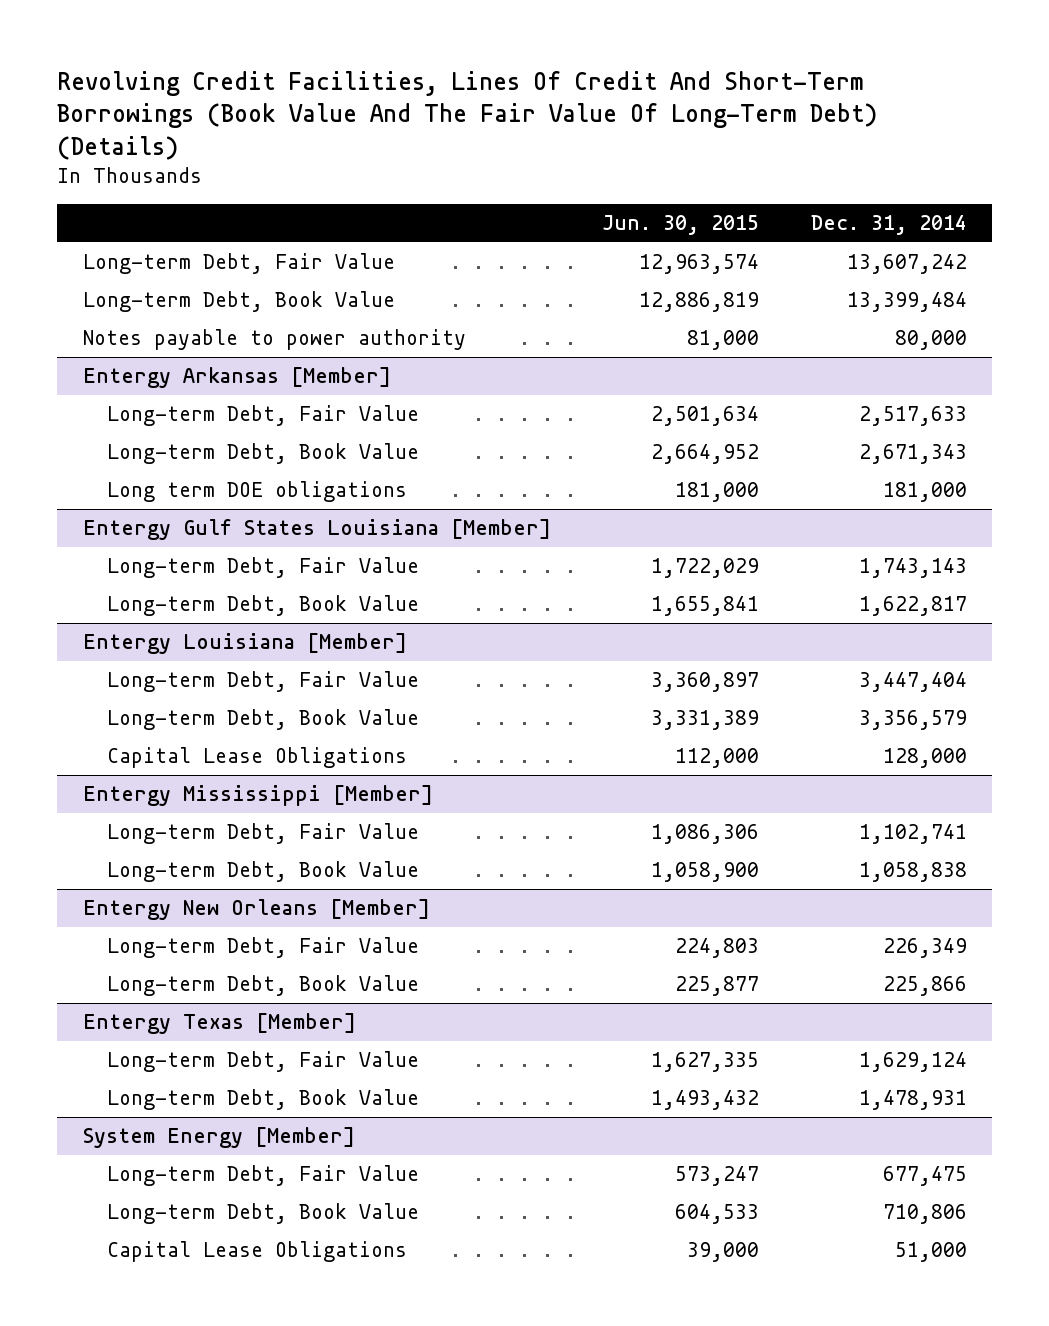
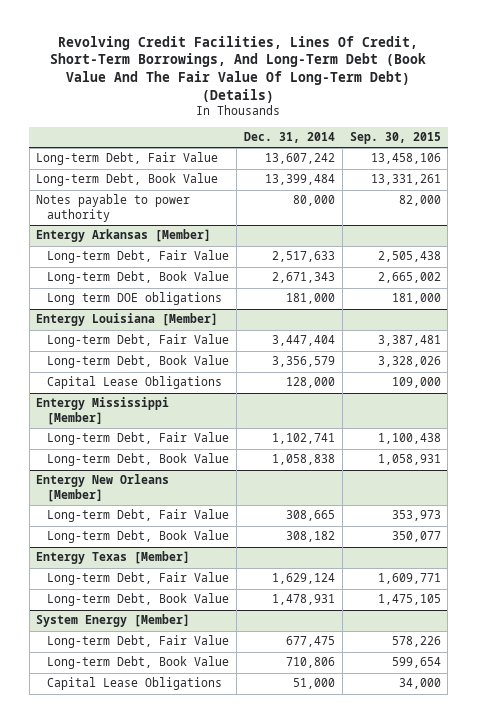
- Revolving Credit Facilities, Lines Of Credit And Short-Term Borrowings (Book Value And The Fair Value Of Long-Term Debt) (Details)
+ Revolving Credit Facilities, Lines Of Credit, Short-Term Borrowings, And Long-Term Debt (Book Value And The Fair Value Of Long-Term Debt) (Details)
- | Jun. 30, 2015 | Dec. 31, 2014
+ | Dec. 31, 2014 | Sep. 30, 2015
- Entergy Gulf States Louisiana [Member]
- Long-term Debt, Fair Value | 1,722,029 | 1,743,143
- Long-term Debt, Book Value | 1,655,841 | 1,622,817
@ Entergy New Orleans [Member]
- Long-term Debt, Fair Value | 224,803 | 226,349
- Long-term Debt, Book Value | 225,877 | 225,866
+ Long-term Debt, Fair Value | 308,665 | 353,973
+ Long-term Debt, Book Value | 308,182 | 350,077

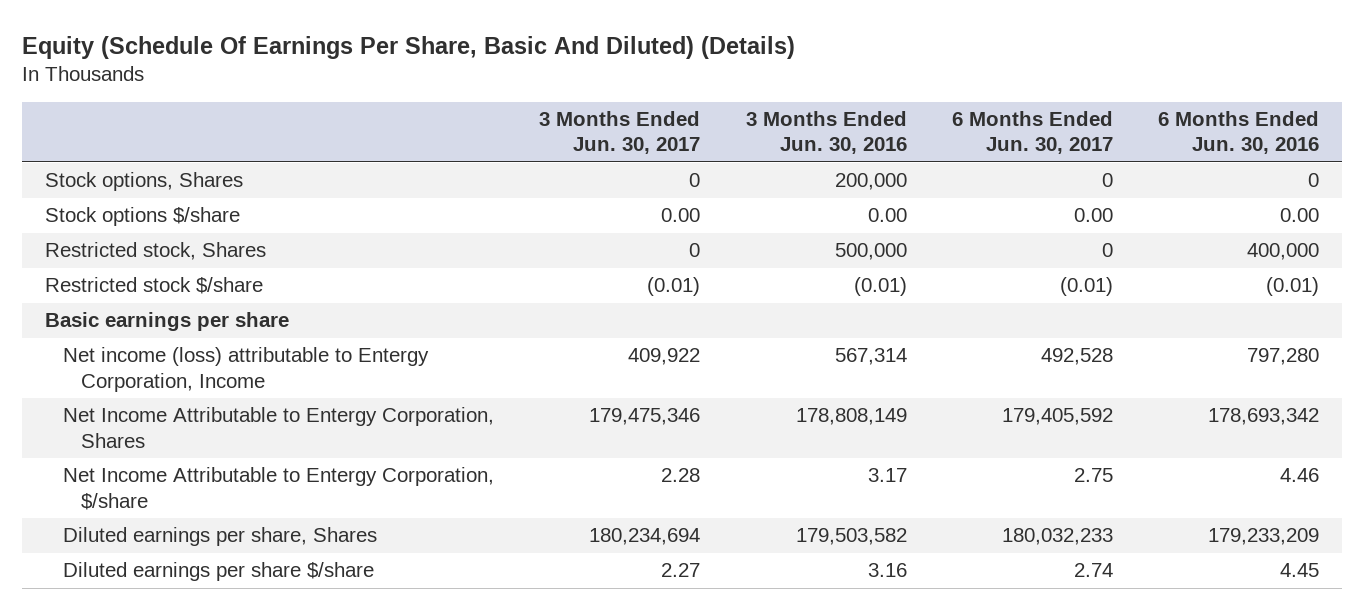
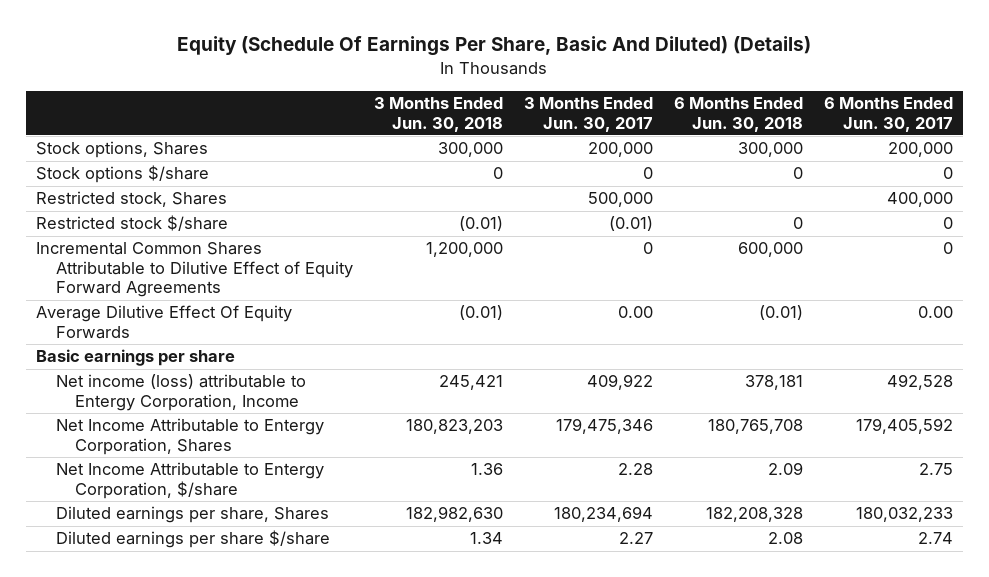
- | 3 Months Ended Jun. 30, 2017 | 3 Months Ended Jun. 30, 2016 | 6 Months Ended Jun. 30, 2017 | 6 Months Ended Jun. 30, 2016
+ | 3 Months Ended Jun. 30, 2018 | 3 Months Ended Jun. 30, 2017 | 6 Months Ended Jun. 30, 2018 | 6 Months Ended Jun. 30, 2017
- Stock options, Shares | 0 | 200,000 | 0 | 0
- Stock options $/share | 0.00 | 0.00 | 0.00 | 0.00
- Restricted stock, Shares | 0 | 500,000 | 0 | 400,000
- Restricted stock $/share | (0.01) | (0.01) | (0.01) | (0.01)
+ Stock options, Shares | 300,000 | 200,000 | 300,000 | 200,000
+ Stock options $/share | 0 | 0 | 0 | 0
+ Restricted stock, Shares | | 500,000 | | 400,000
+ Restricted stock $/share | (0.01) | (0.01) | 0 | 0
+ Incremental Common Shares Attributable to Dilutive Effect of Equity Forward Agreements | 1,200,000 | 0 | 600,000 | 0
+ Average Dilutive Effect Of Equity Forwards | (0.01) | 0.00 | (0.01) | 0.00

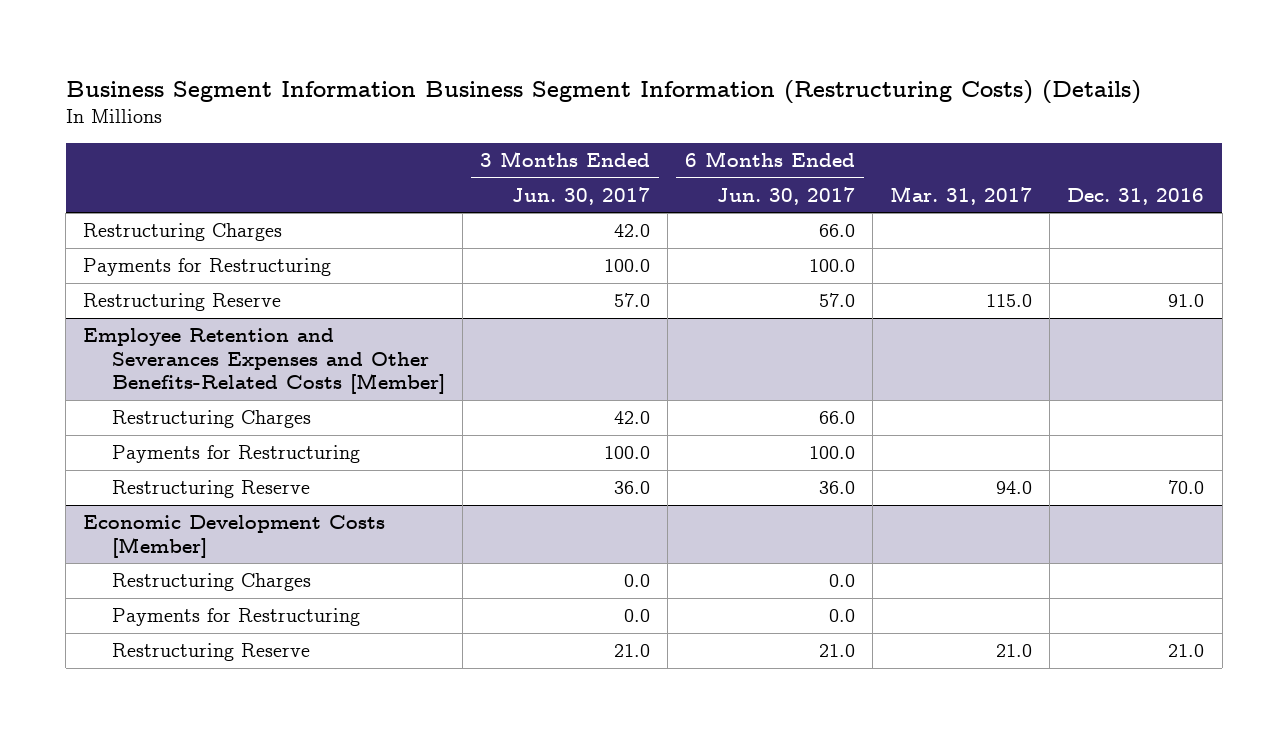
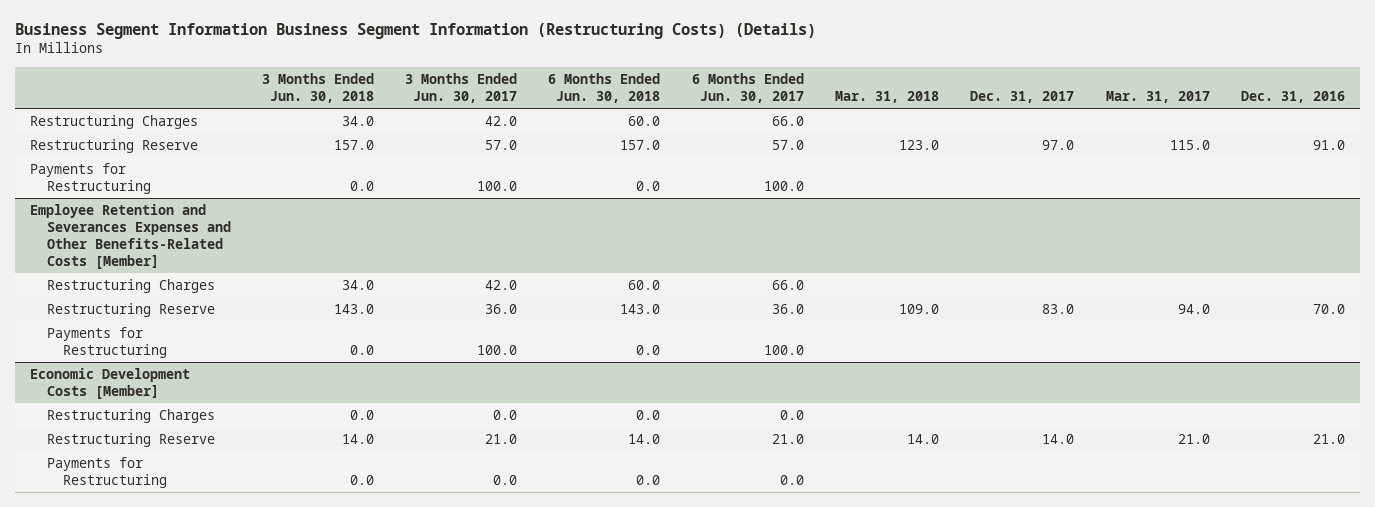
- | 3 Months Ended Jun. 30, 2017 | 6 Months Ended Jun. 30, 2017 | Mar. 31, 2017 | Dec. 31, 2016
+ | 3 Months Ended Jun. 30, 2018 | 3 Months Ended Jun. 30, 2017 | 6 Months Ended Jun. 30, 2018 | 6 Months Ended Jun. 30, 2017 | Mar. 31, 2018 | Dec. 31, 2017 | Mar. 31, 2017 | Dec. 31, 2016
moved down: Payments for Restructuring | 0.0 | 100.0 | 0.0 | 100.0 | | | |
@ Employee Retention and Severances Expenses and Other Benefits-Related Costs [Member]
moved down: Payments for Restructuring | 0.0 | 100.0 | 0.0 | 100.0 | | | |
@ Economic Development Costs [Member]
moved down: Payments for Restructuring | 0.0 | 0.0 | 0.0 | 0.0 | | | |

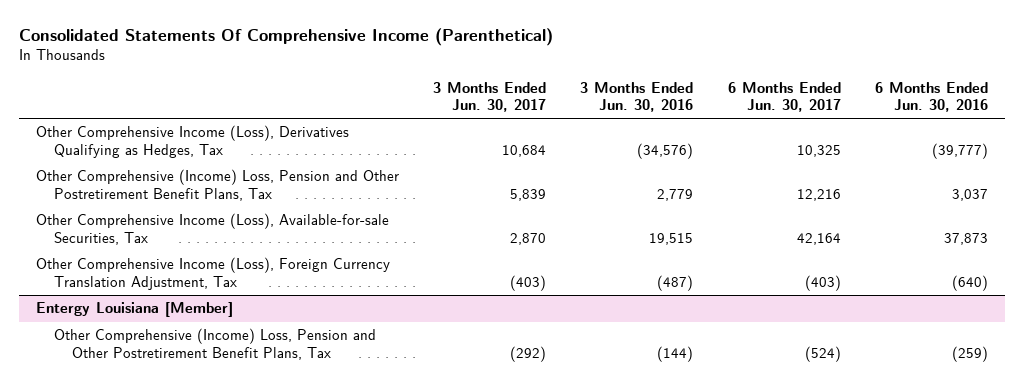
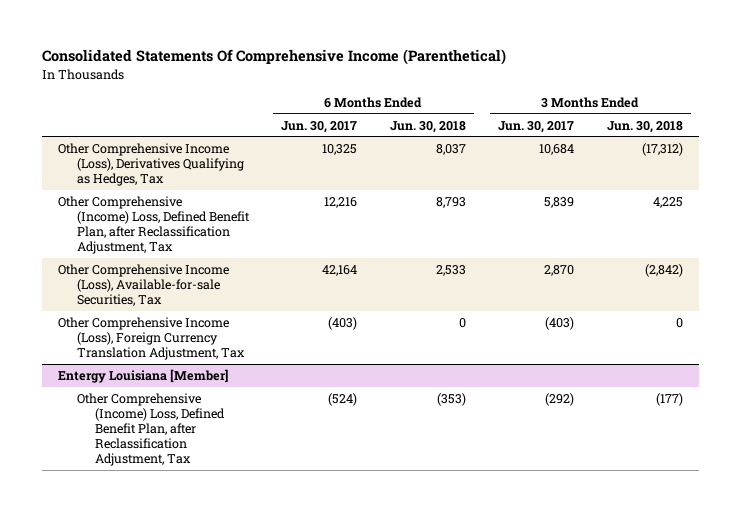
- | 3 Months Ended Jun. 30, 2017 | 3 Months Ended Jun. 30, 2016 | 6 Months Ended Jun. 30, 2017 | 6 Months Ended Jun. 30, 2016
+ | 6 Months Ended Jun. 30, 2017 | 6 Months Ended Jun. 30, 2018 | 3 Months Ended Jun. 30, 2017 | 3 Months Ended Jun. 30, 2018
- Other Comprehensive (Income) Loss, Pension and Other Postretirement Benefit Plans, Tax | 5,839 | 2,779 | 12,216 | 3,037
+ Other Comprehensive (Income) Loss, Defined Benefit Plan, after Reclassification Adjustment, Tax | 12,216 | 8,793 | 5,839 | 4,225
@ Entergy Louisiana [Member]
- Other Comprehensive (Income) Loss, Pension and Other Postretirement Benefit Plans, Tax | (292) | (144) | (524) | (259)
+ Other Comprehensive (Income) Loss, Defined Benefit Plan, after Reclassification Adjustment, Tax | (524) | (353) | (292) | (177)

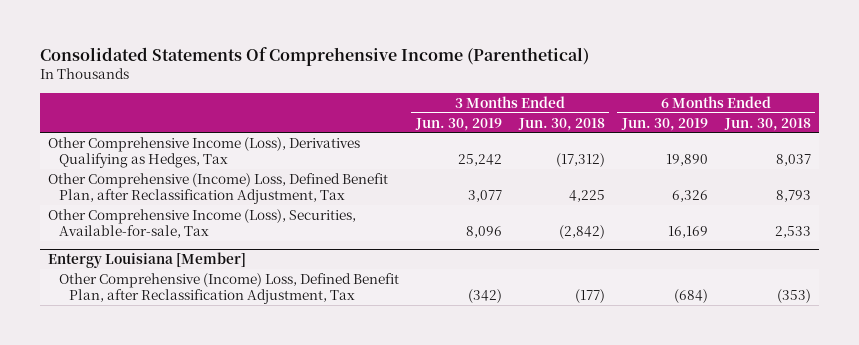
- | 6 Months Ended Jun. 30, 2017 | 6 Months Ended Jun. 30, 2018 | 3 Months Ended Jun. 30, 2017 | 3 Months Ended Jun. 30, 2018
+ | 3 Months Ended Jun. 30, 2019 | 3 Months Ended Jun. 30, 2018 | 6 Months Ended Jun. 30, 2019 | 6 Months Ended Jun. 30, 2018
- Other Comprehensive Income (Loss), Available-for-sale Securities, Tax | 42,164 | 2,533 | 2,870 | (2,842)
- Other Comprehensive Income (Loss), Foreign Currency Translation Adjustment, Tax | (403) | 0 | (403) | 0
+ Other Comprehensive Income (Loss), Securities, Available-for-sale, Tax | 8,096 | (2,842) | 16,169 | 2,533

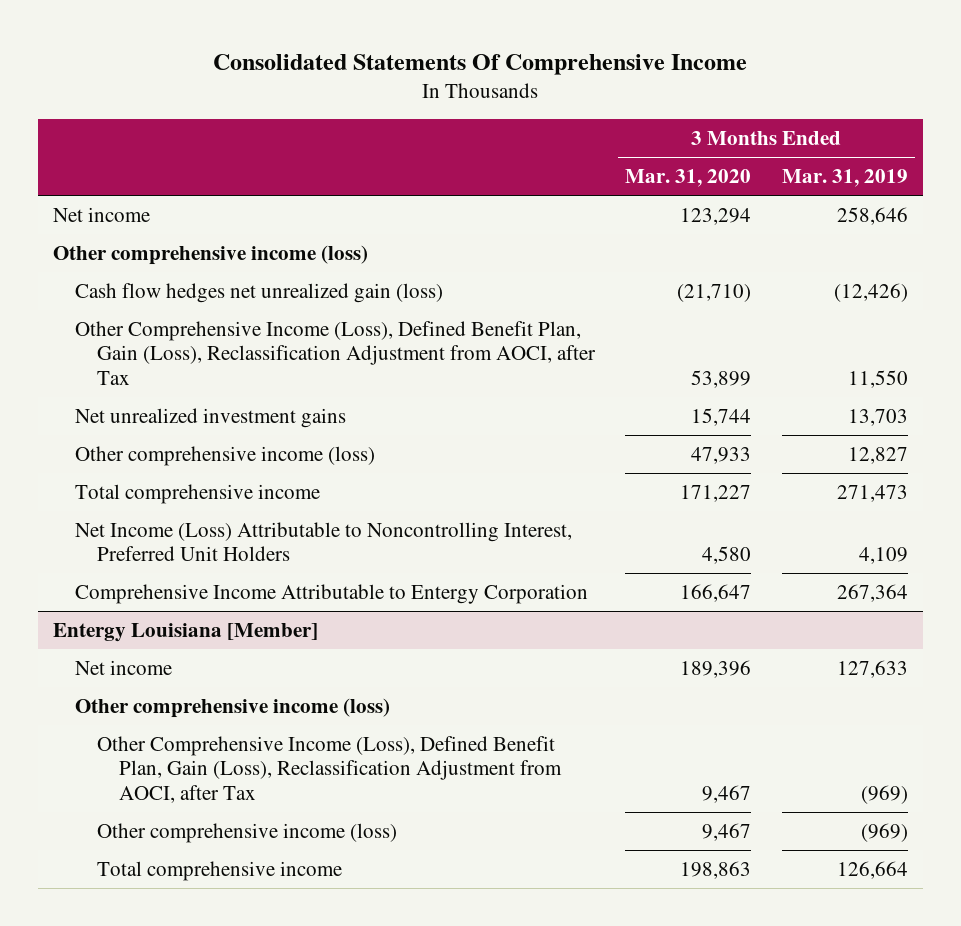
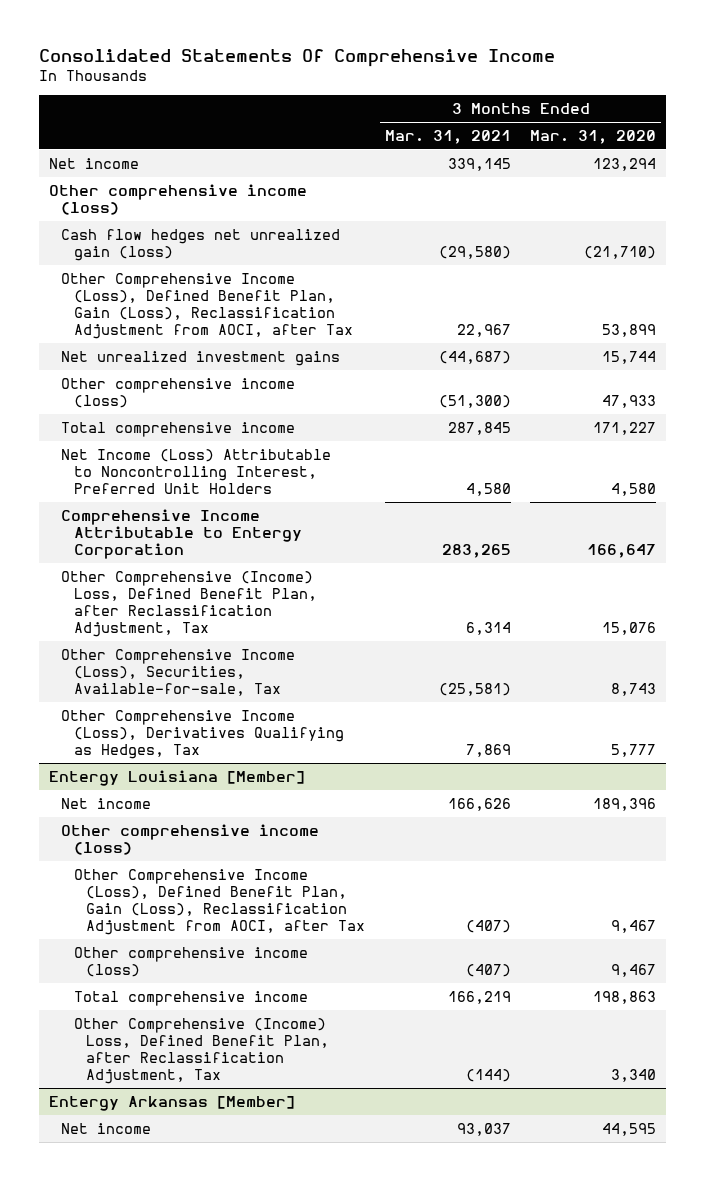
- | 3 Months Ended Mar. 31, 2020 | 3 Months Ended Mar. 31, 2019
+ | 3 Months Ended Mar. 31, 2021 | 3 Months Ended Mar. 31, 2020
+ Other Comprehensive (Income) Loss, Defined Benefit Plan, after Reclassification Adjustment, Tax | 6,314 | 15,076
+ Other Comprehensive Income (Loss), Securities, Available-for-sale, Tax | (25,581) | 8,743
+ Other Comprehensive Income (Loss), Derivatives Qualifying as Hedges, Tax | 7,869 | 5,777
@ Entergy Louisiana [Member]
+ Other Comprehensive (Income) Loss, Defined Benefit Plan, after Reclassification Adjustment, Tax | (144) | 3,340
+ Entergy Arkansas [Member]
+ Net income | 93,037 | 44,595

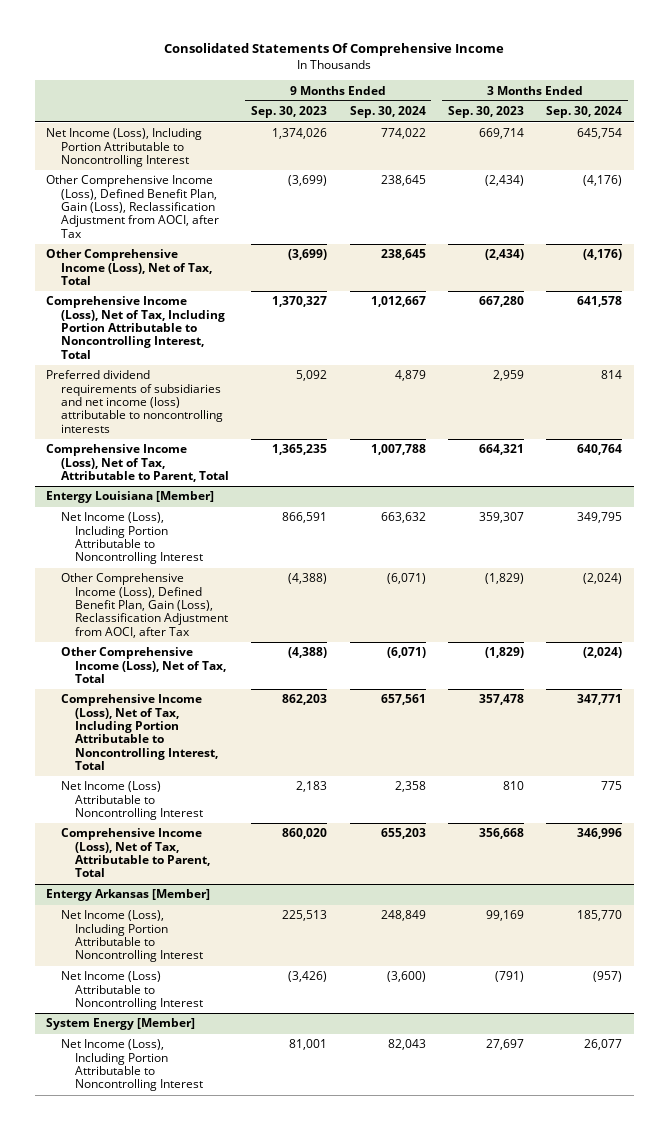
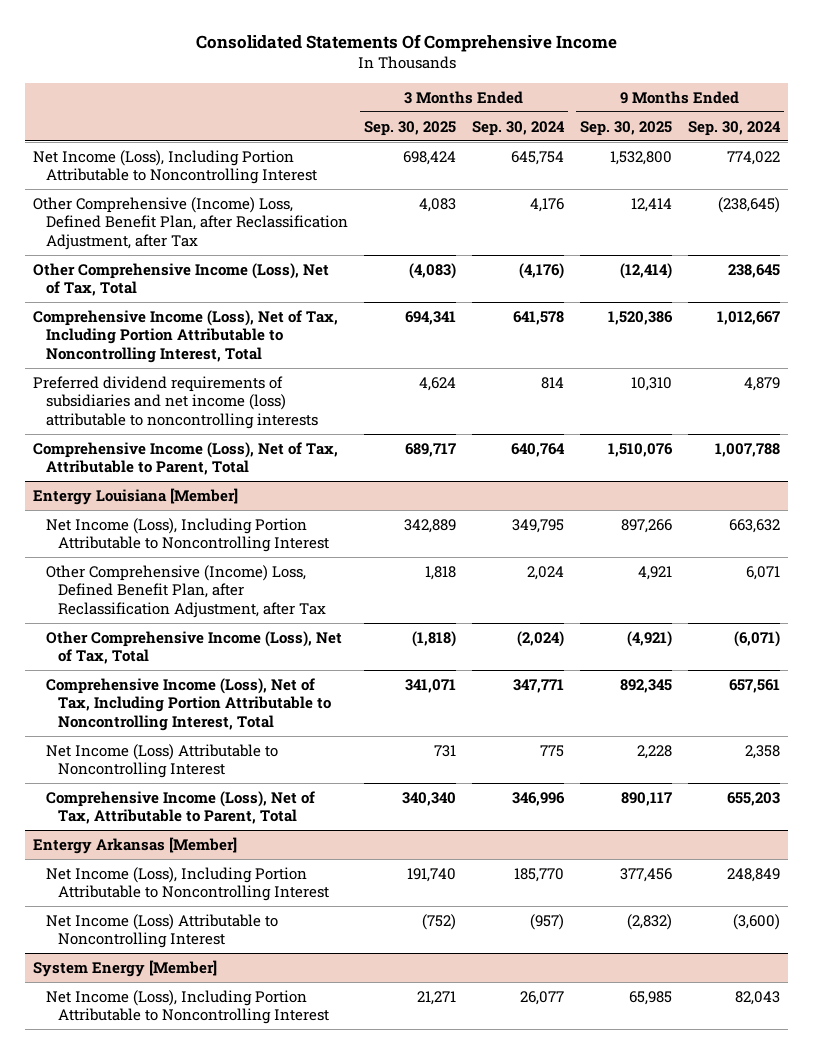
- | 9 Months Ended Sep. 30, 2023 | 9 Months Ended Sep. 30, 2024 | 3 Months Ended Sep. 30, 2023 | 3 Months Ended Sep. 30, 2024
+ | 3 Months Ended Sep. 30, 2025 | 3 Months Ended Sep. 30, 2024 | 9 Months Ended Sep. 30, 2025 | 9 Months Ended Sep. 30, 2024
- Other Comprehensive Income (Loss), Defined Benefit Plan, Gain (Loss), Reclassification Adjustment from AOCI, after Tax | (3,699) | 238,645 | (2,434) | (4,176)
+ Other Comprehensive (Income) Loss, Defined Benefit Plan, after Reclassification Adjustment, after Tax | 4,083 | 4,176 | 12,414 | (238,645)
@ Entergy Louisiana [Member]
- Other Comprehensive Income (Loss), Defined Benefit Plan, Gain (Loss), Reclassification Adjustment from AOCI, after Tax | (4,388) | (6,071) | (1,829) | (2,024)
+ Other Comprehensive (Income) Loss, Defined Benefit Plan, after Reclassification Adjustment, after Tax | 1,818 | 2,024 | 4,921 | 6,071

